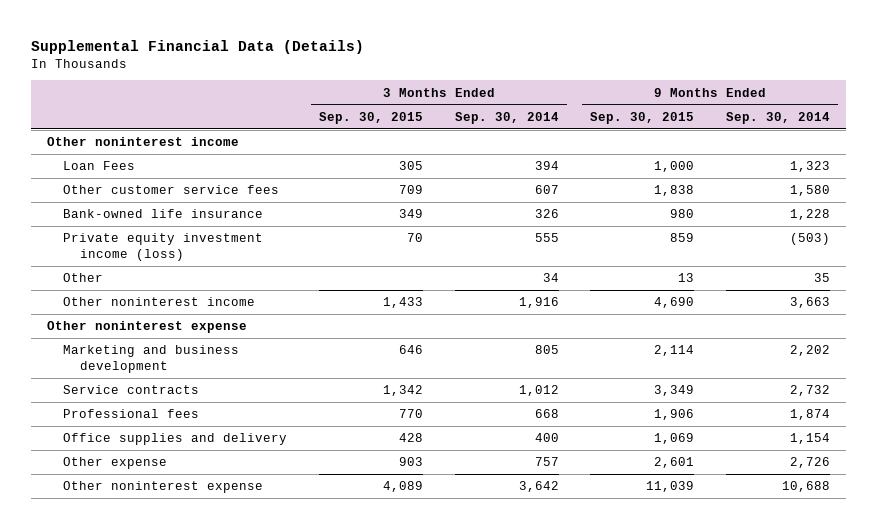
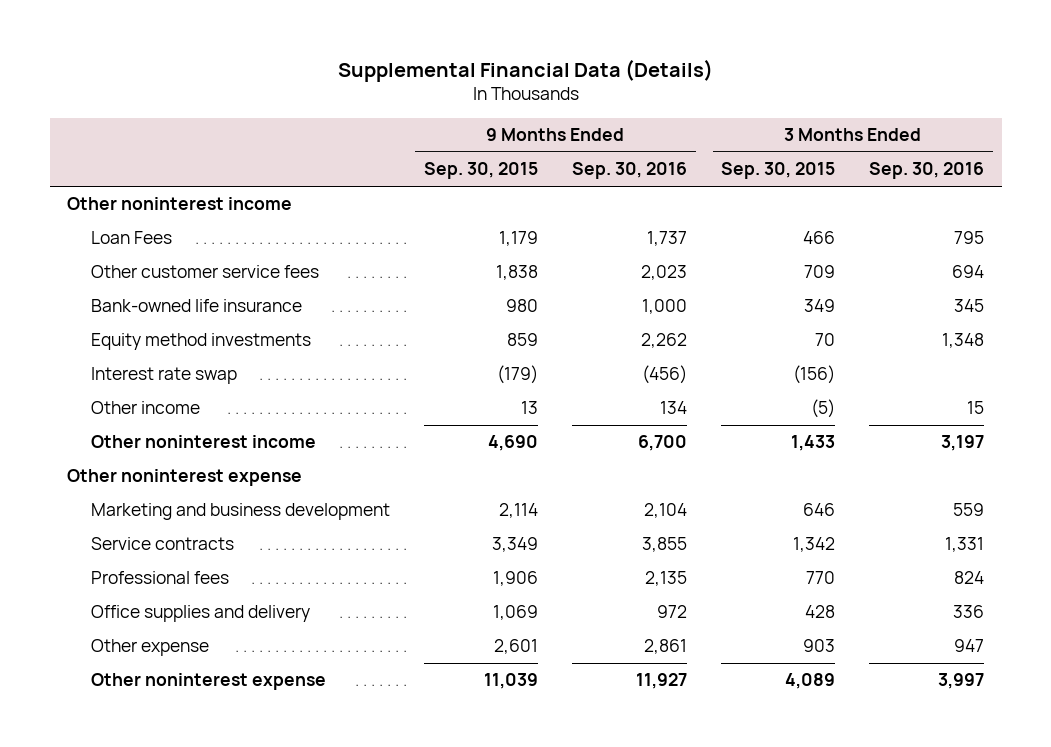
- | 3 Months Ended Sep. 30, 2015 | 3 Months Ended Sep. 30, 2014 | 9 Months Ended Sep. 30, 2015 | 9 Months Ended Sep. 30, 2014
+ | 9 Months Ended Sep. 30, 2015 | 9 Months Ended Sep. 30, 2016 | 3 Months Ended Sep. 30, 2015 | 3 Months Ended Sep. 30, 2016
- Loan Fees | 305 | 394 | 1,000 | 1,323
+ Loan Fees | 1,179 | 1,737 | 466 | 795
- Private equity investment income (loss) | 70 | 555 | 859 | (503)
- Other | | 34 | 13 | 35
+ Equity method investments | 859 | 2,262 | 70 | 1,348
+ Interest rate swap | (179) | (456) | (156) |
+ Other income | 13 | 134 | (5) | 15

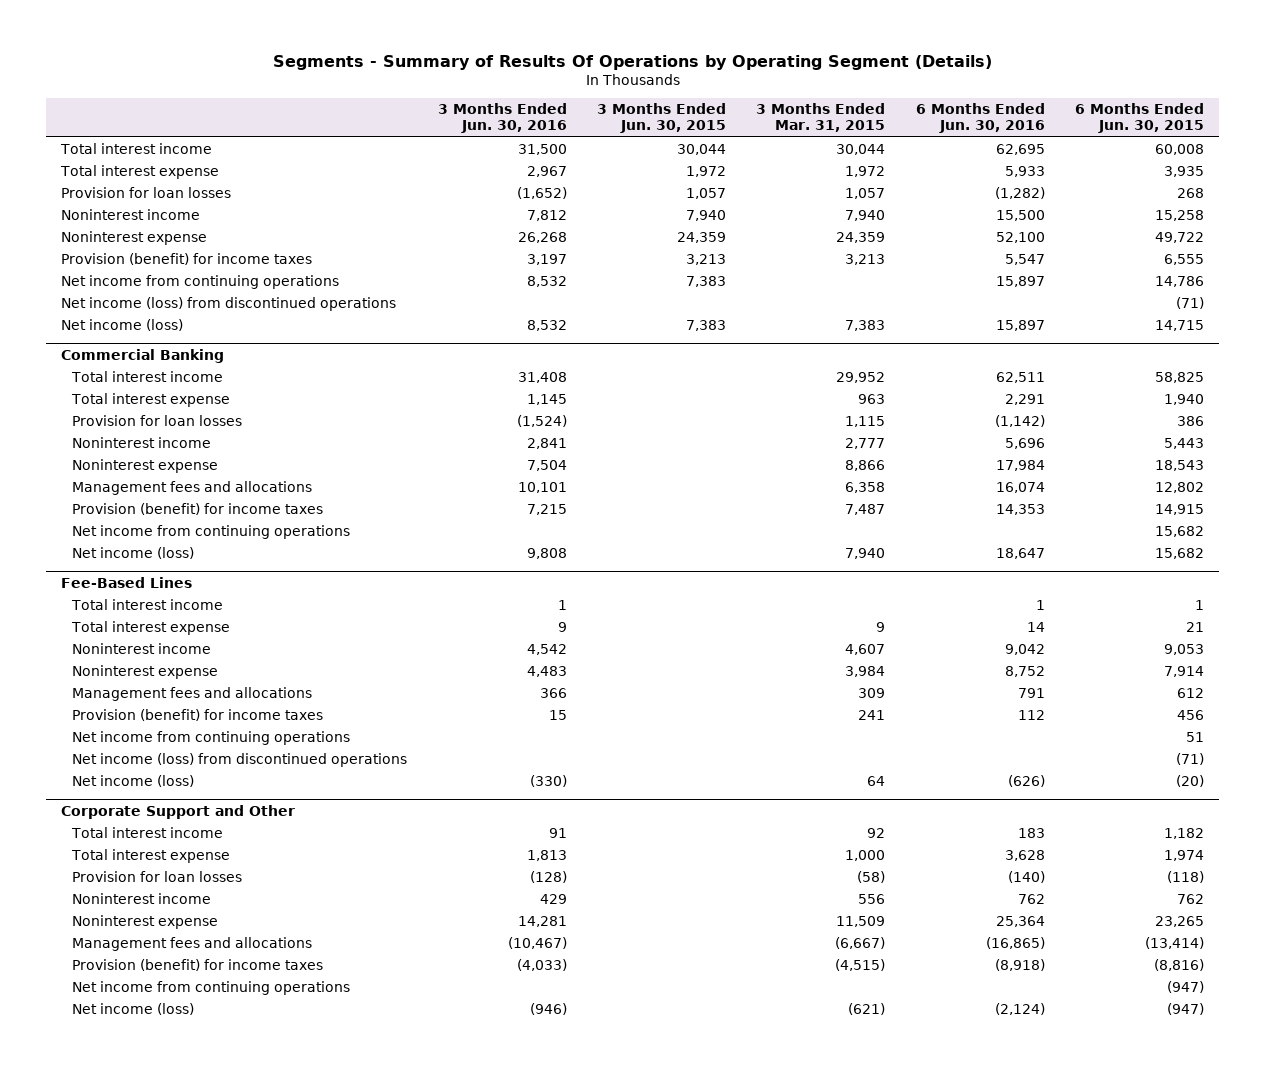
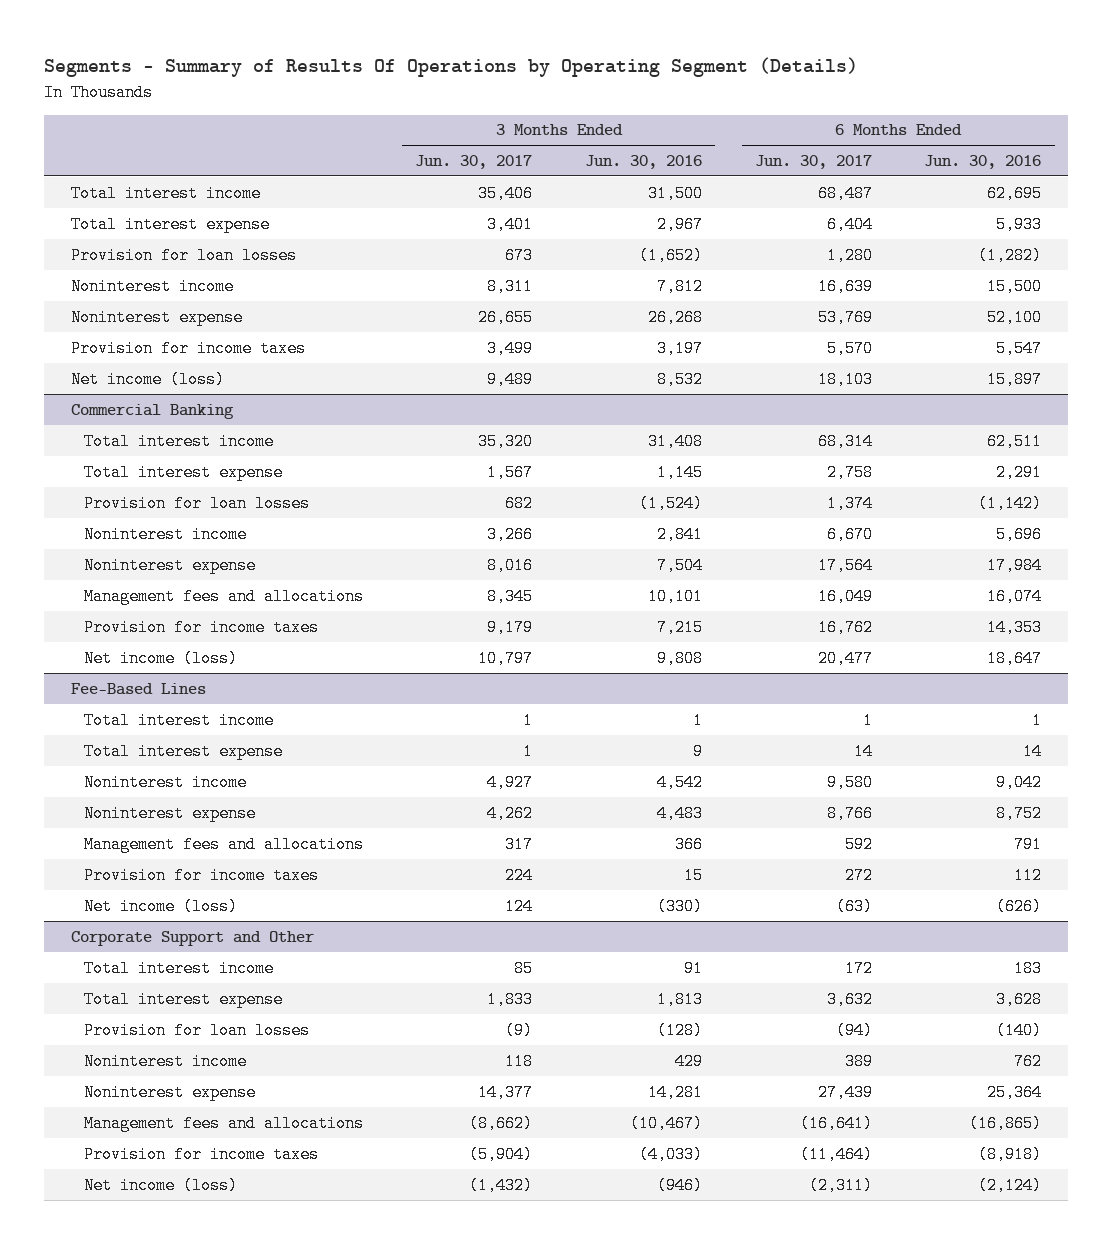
- | 3 Months Ended Jun. 30, 2016 | 3 Months Ended Jun. 30, 2015 | 3 Months Ended Mar. 31, 2015 | 6 Months Ended Jun. 30, 2016 | 6 Months Ended Jun. 30, 2015
+ | 3 Months Ended Jun. 30, 2017 | 3 Months Ended Jun. 30, 2016 | 6 Months Ended Jun. 30, 2017 | 6 Months Ended Jun. 30, 2016
- Provision (benefit) for income taxes | 3,197 | 3,213 | 3,213 | 5,547 | 6,555
- Net income from continuing operations | 8,532 | 7,383 | | 15,897 | 14,786
- Net income (loss) from discontinued operations | | | | | (71)
+ Provision for income taxes | 3,499 | 3,197 | 5,570 | 5,547
@ Commercial Banking
- Provision (benefit) for income taxes | 7,215 | | 7,487 | 14,353 | 14,915
- Net income from continuing operations | | | | | 15,682
+ Provision for income taxes | 9,179 | 7,215 | 16,762 | 14,353
@ Fee-Based Lines
- Provision (benefit) for income taxes | 15 | | 241 | 112 | 456
- Net income from continuing operations | | | | | 51
- Net income (loss) from discontinued operations | | | | | (71)
+ Provision for income taxes | 224 | 15 | 272 | 112
@ Corporate Support and Other
- Provision (benefit) for income taxes | (4,033) | | (4,515) | (8,918) | (8,816)
- Net income from continuing operations | | | | | (947)
+ Provision for income taxes | (5,904) | (4,033) | (11,464) | (8,918)

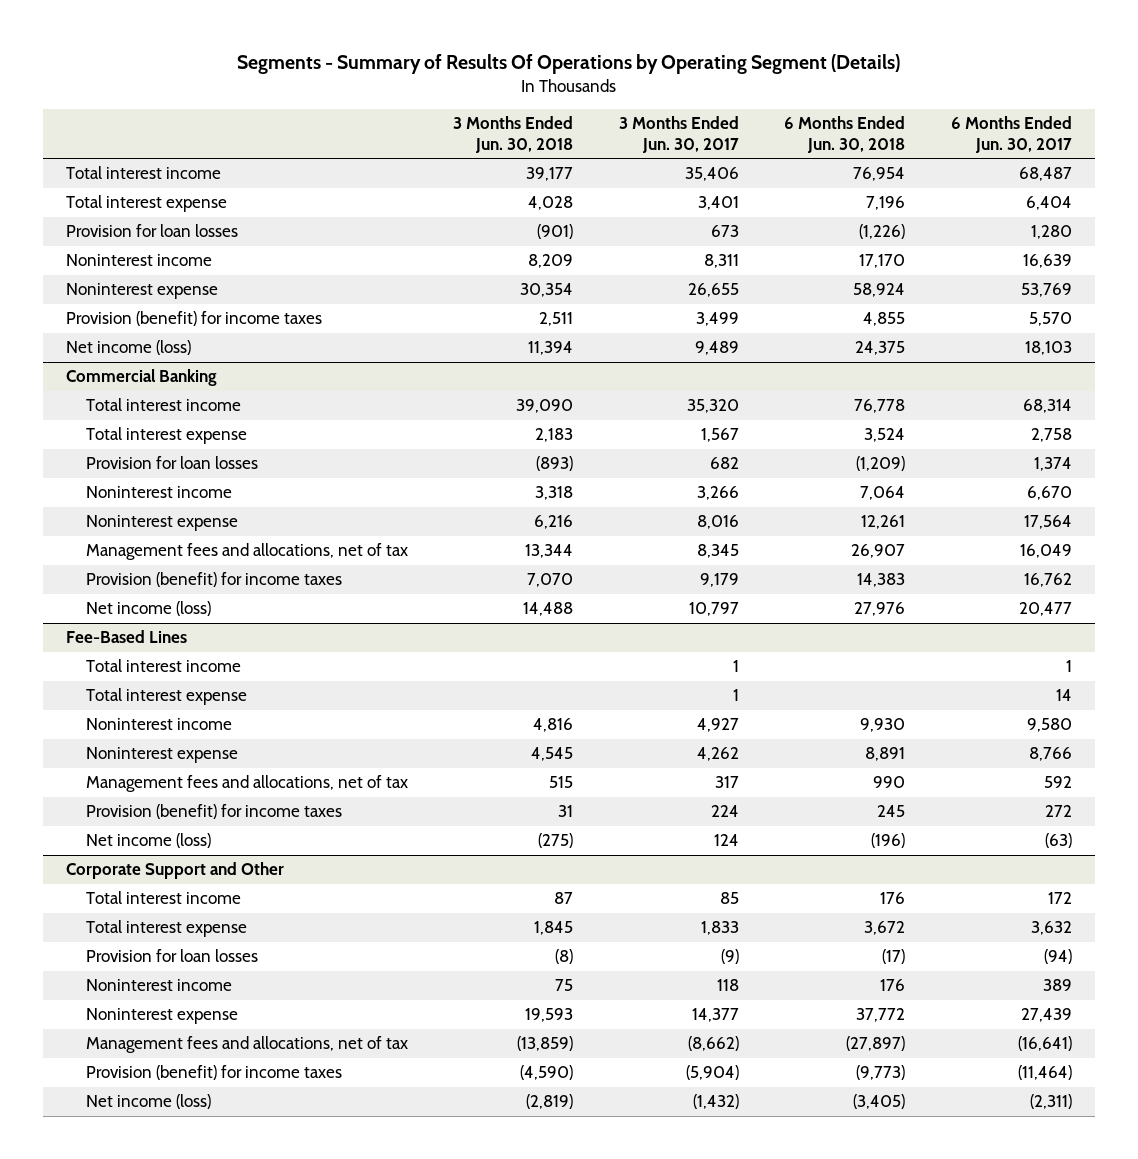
- | 3 Months Ended Jun. 30, 2017 | 3 Months Ended Jun. 30, 2016 | 6 Months Ended Jun. 30, 2017 | 6 Months Ended Jun. 30, 2016
+ | 3 Months Ended Jun. 30, 2018 | 3 Months Ended Jun. 30, 2017 | 6 Months Ended Jun. 30, 2018 | 6 Months Ended Jun. 30, 2017
- Provision for income taxes | 3,499 | 3,197 | 5,570 | 5,547
+ Provision (benefit) for income taxes | 2,511 | 3,499 | 4,855 | 5,570
@ Commercial Banking
- Management fees and allocations | 8,345 | 10,101 | 16,049 | 16,074
- Provision for income taxes | 9,179 | 7,215 | 16,762 | 14,353
+ Management fees and allocations, net of tax | 13,344 | 8,345 | 26,907 | 16,049
+ Provision (benefit) for income taxes | 7,070 | 9,179 | 14,383 | 16,762
@ Fee-Based Lines
- Management fees and allocations | 317 | 366 | 592 | 791
- Provision for income taxes | 224 | 15 | 272 | 112
+ Management fees and allocations, net of tax | 515 | 317 | 990 | 592
+ Provision (benefit) for income taxes | 31 | 224 | 245 | 272
@ Corporate Support and Other
- Management fees and allocations | (8,662) | (10,467) | (16,641) | (16,865)
- Provision for income taxes | (5,904) | (4,033) | (11,464) | (8,918)
+ Management fees and allocations, net of tax | (13,859) | (8,662) | (27,897) | (16,641)
+ Provision (benefit) for income taxes | (4,590) | (5,904) | (9,773) | (11,464)

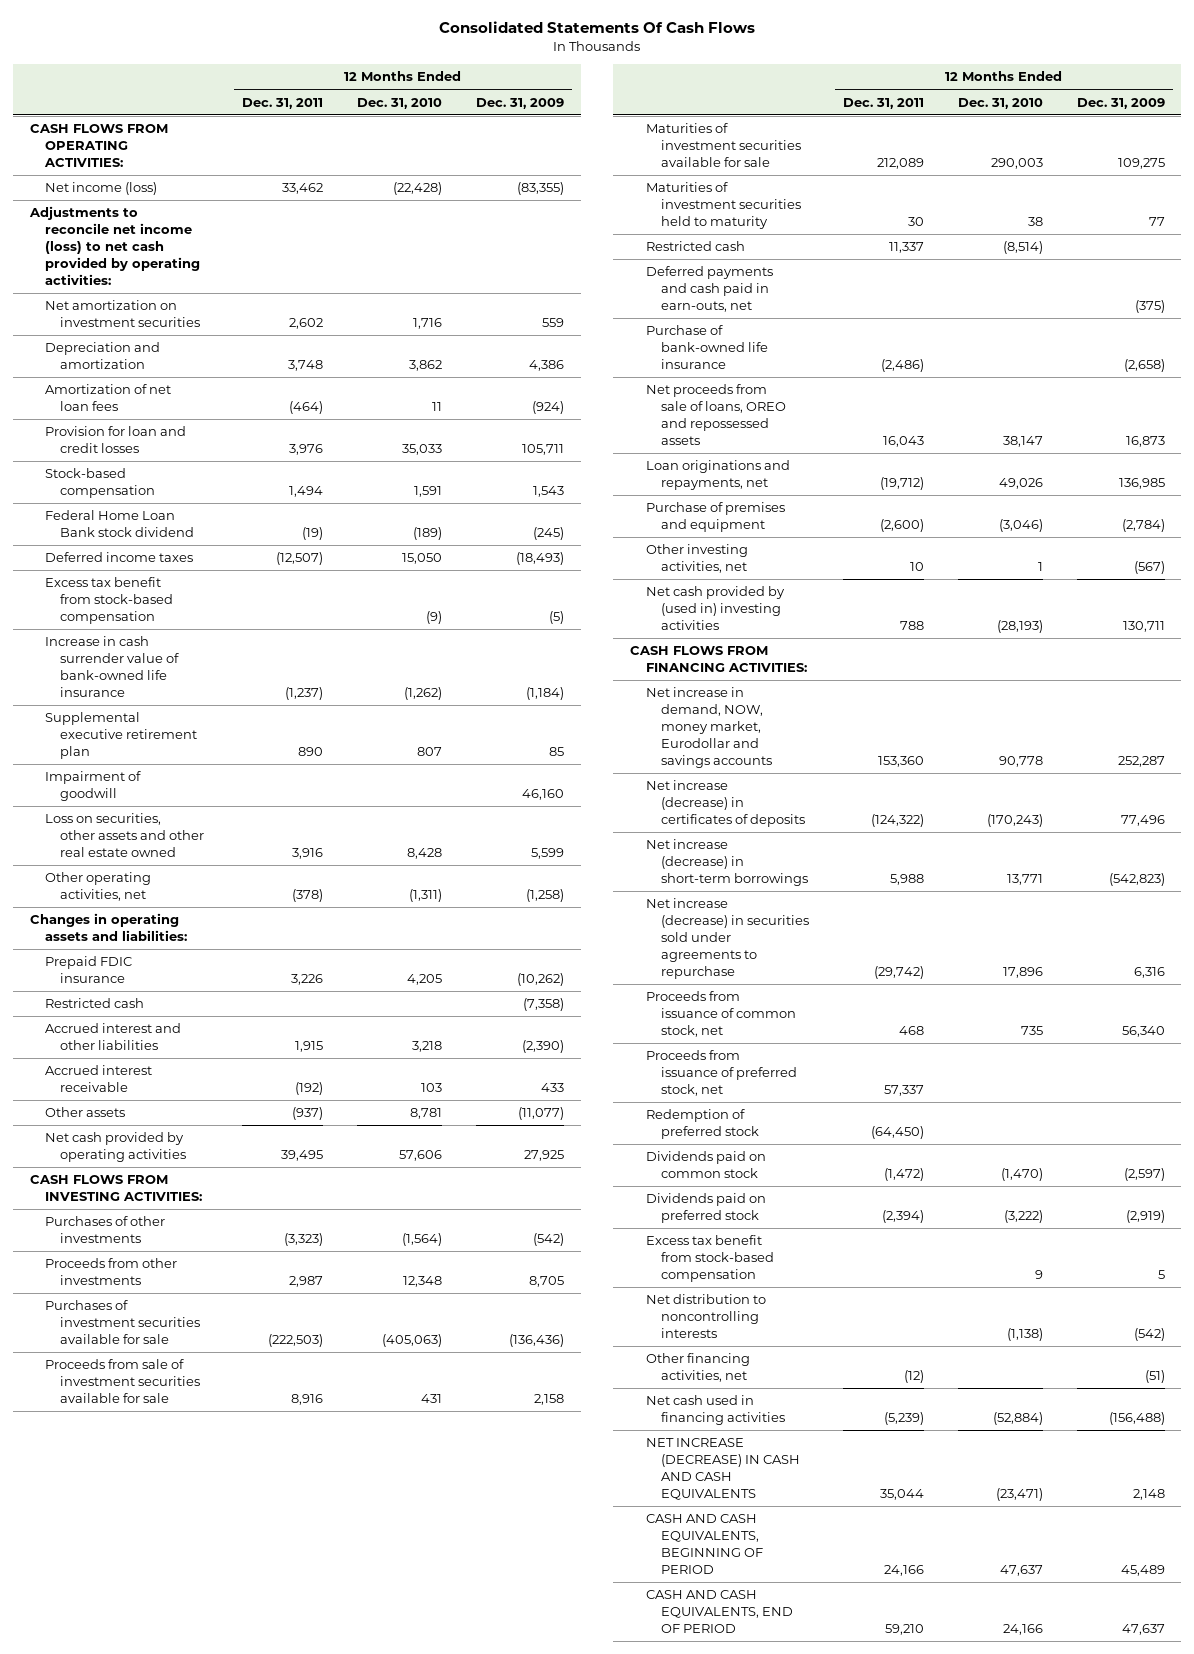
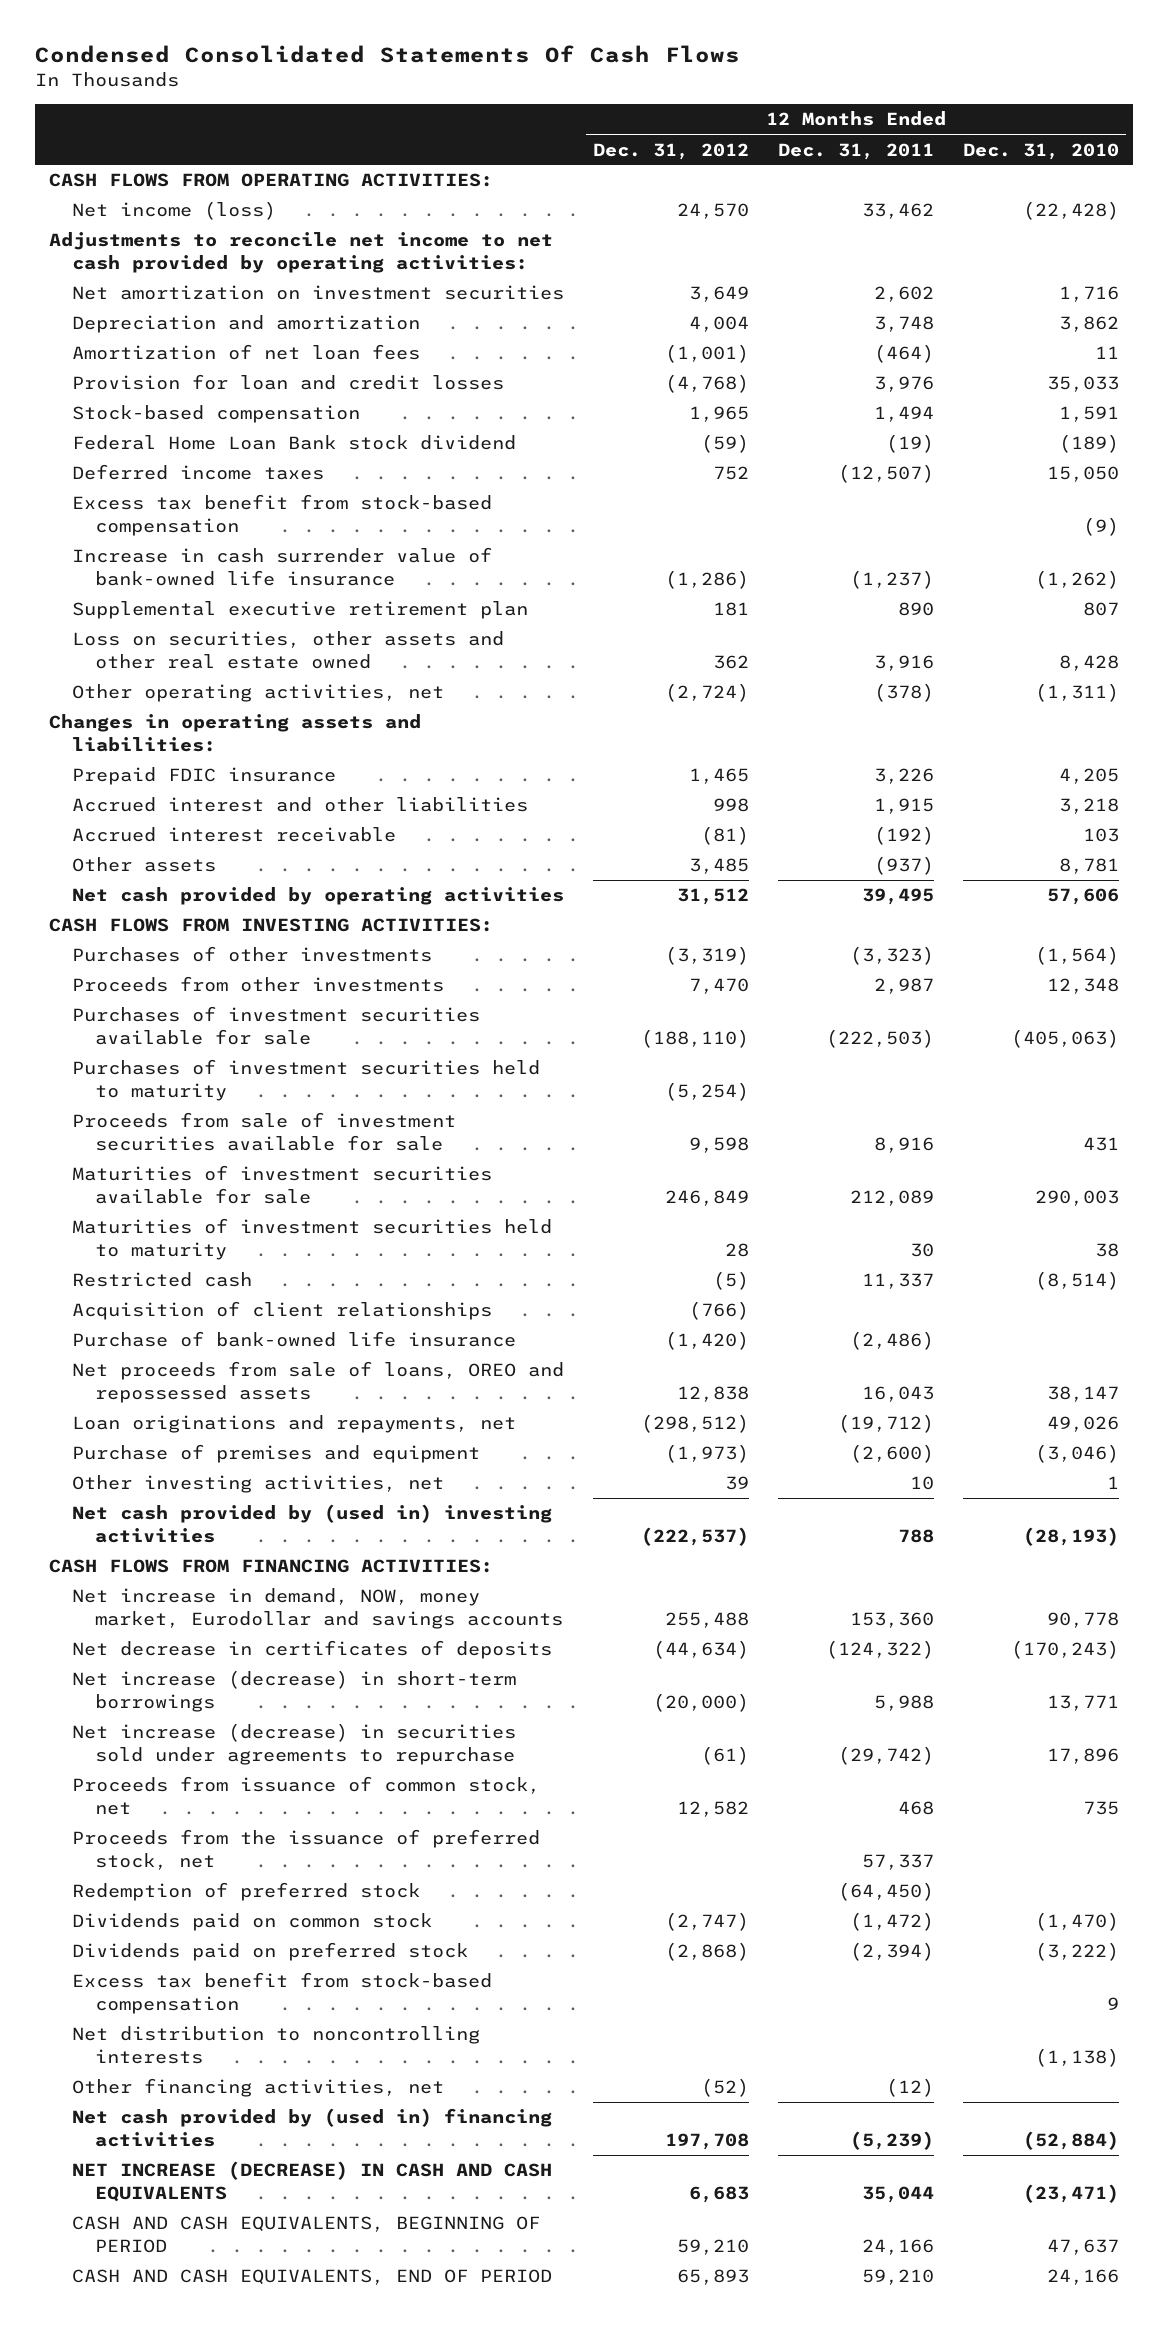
- Consolidated Statements Of Cash Flows
+ Condensed Consolidated Statements Of Cash Flows
- | 12 Months Ended Dec. 31, 2011 | 12 Months Ended Dec. 31, 2010 | 12 Months Ended Dec. 31, 2009
+ | 12 Months Ended Dec. 31, 2012 | 12 Months Ended Dec. 31, 2011 | 12 Months Ended Dec. 31, 2010
- Adjustments to reconcile net income (loss) to net cash provided by operating activities:
+ Adjustments to reconcile net income to net cash provided by operating activities:
- Impairment of goodwill | | | 46,160
- Restricted cash | | | (7,358)
+ Purchases of investment securities held to maturity | (5,254) | |
- Deferred payments and cash paid in earn-outs, net | | | (375)
+ Acquisition of client relationships | (766) | |
- Net increase (decrease) in certificates of deposits | (124,322) | (170,243) | 77,496
+ Net decrease in certificates of deposits | (44,634) | (124,322) | (170,243)
- Proceeds from issuance of preferred stock, net | 57,337 | |
+ Proceeds from the issuance of preferred stock, net | | 57,337 |
- Net cash used in financing activities | (5,239) | (52,884) | (156,488)
+ Net cash provided by (used in) financing activities | 197,708 | (5,239) | (52,884)

